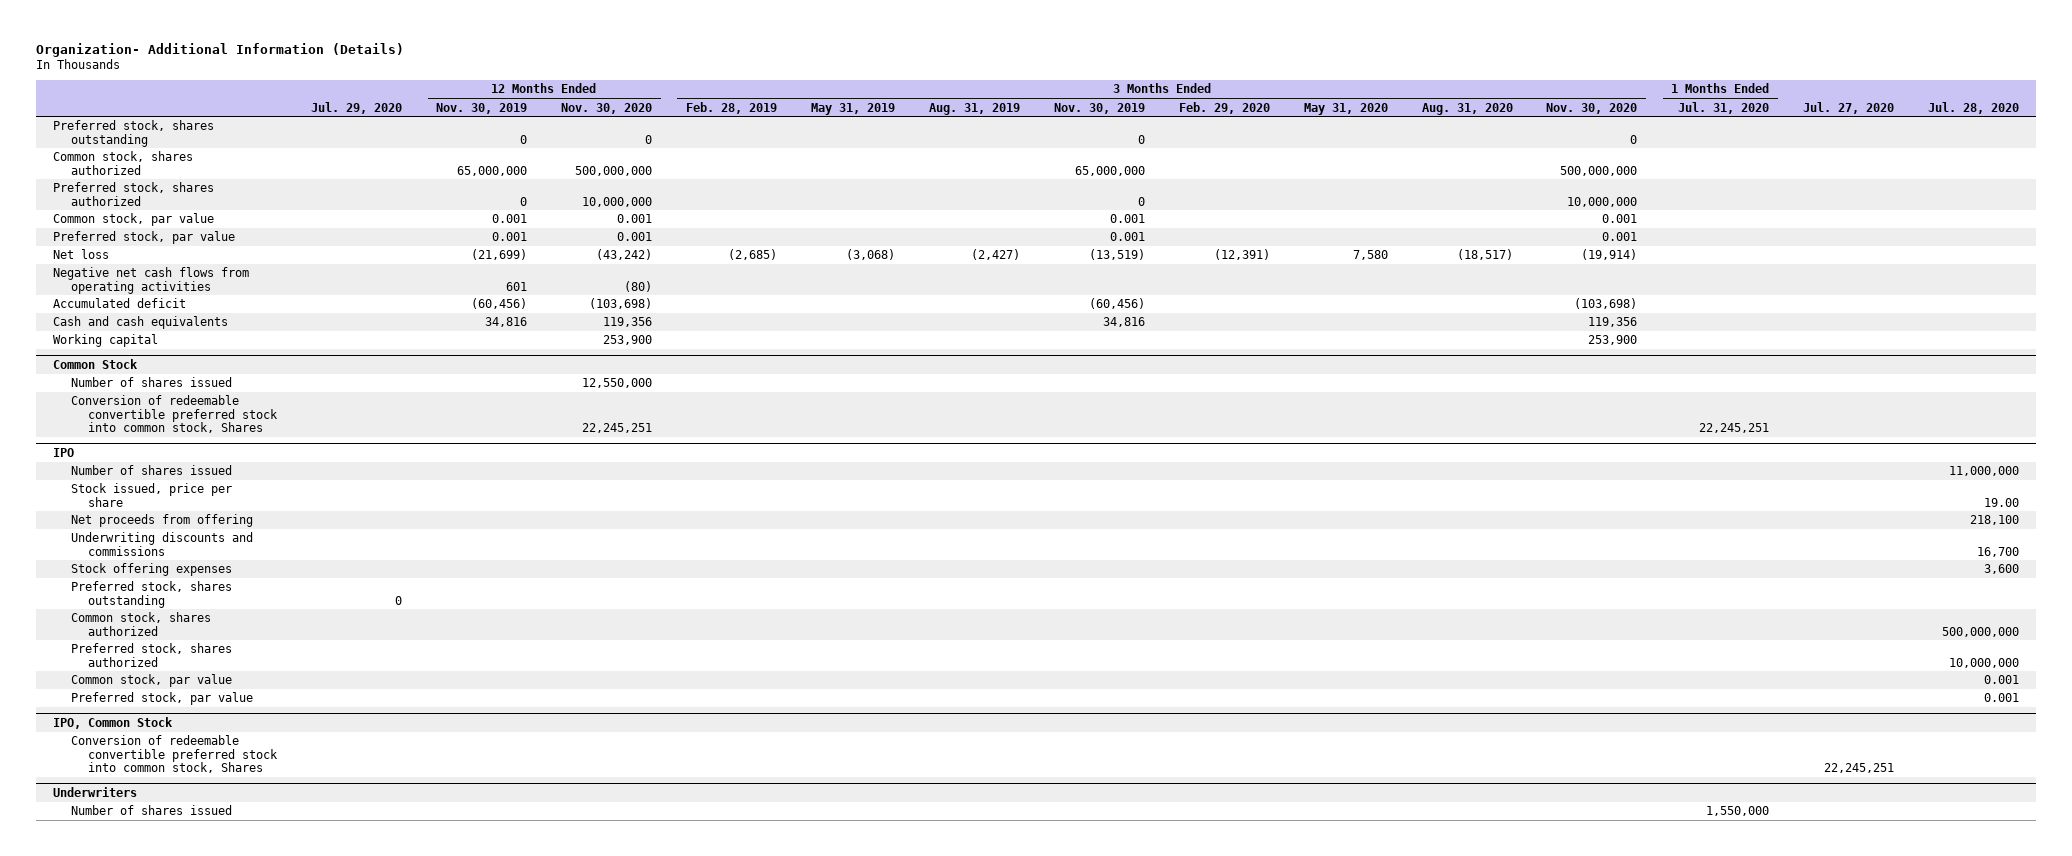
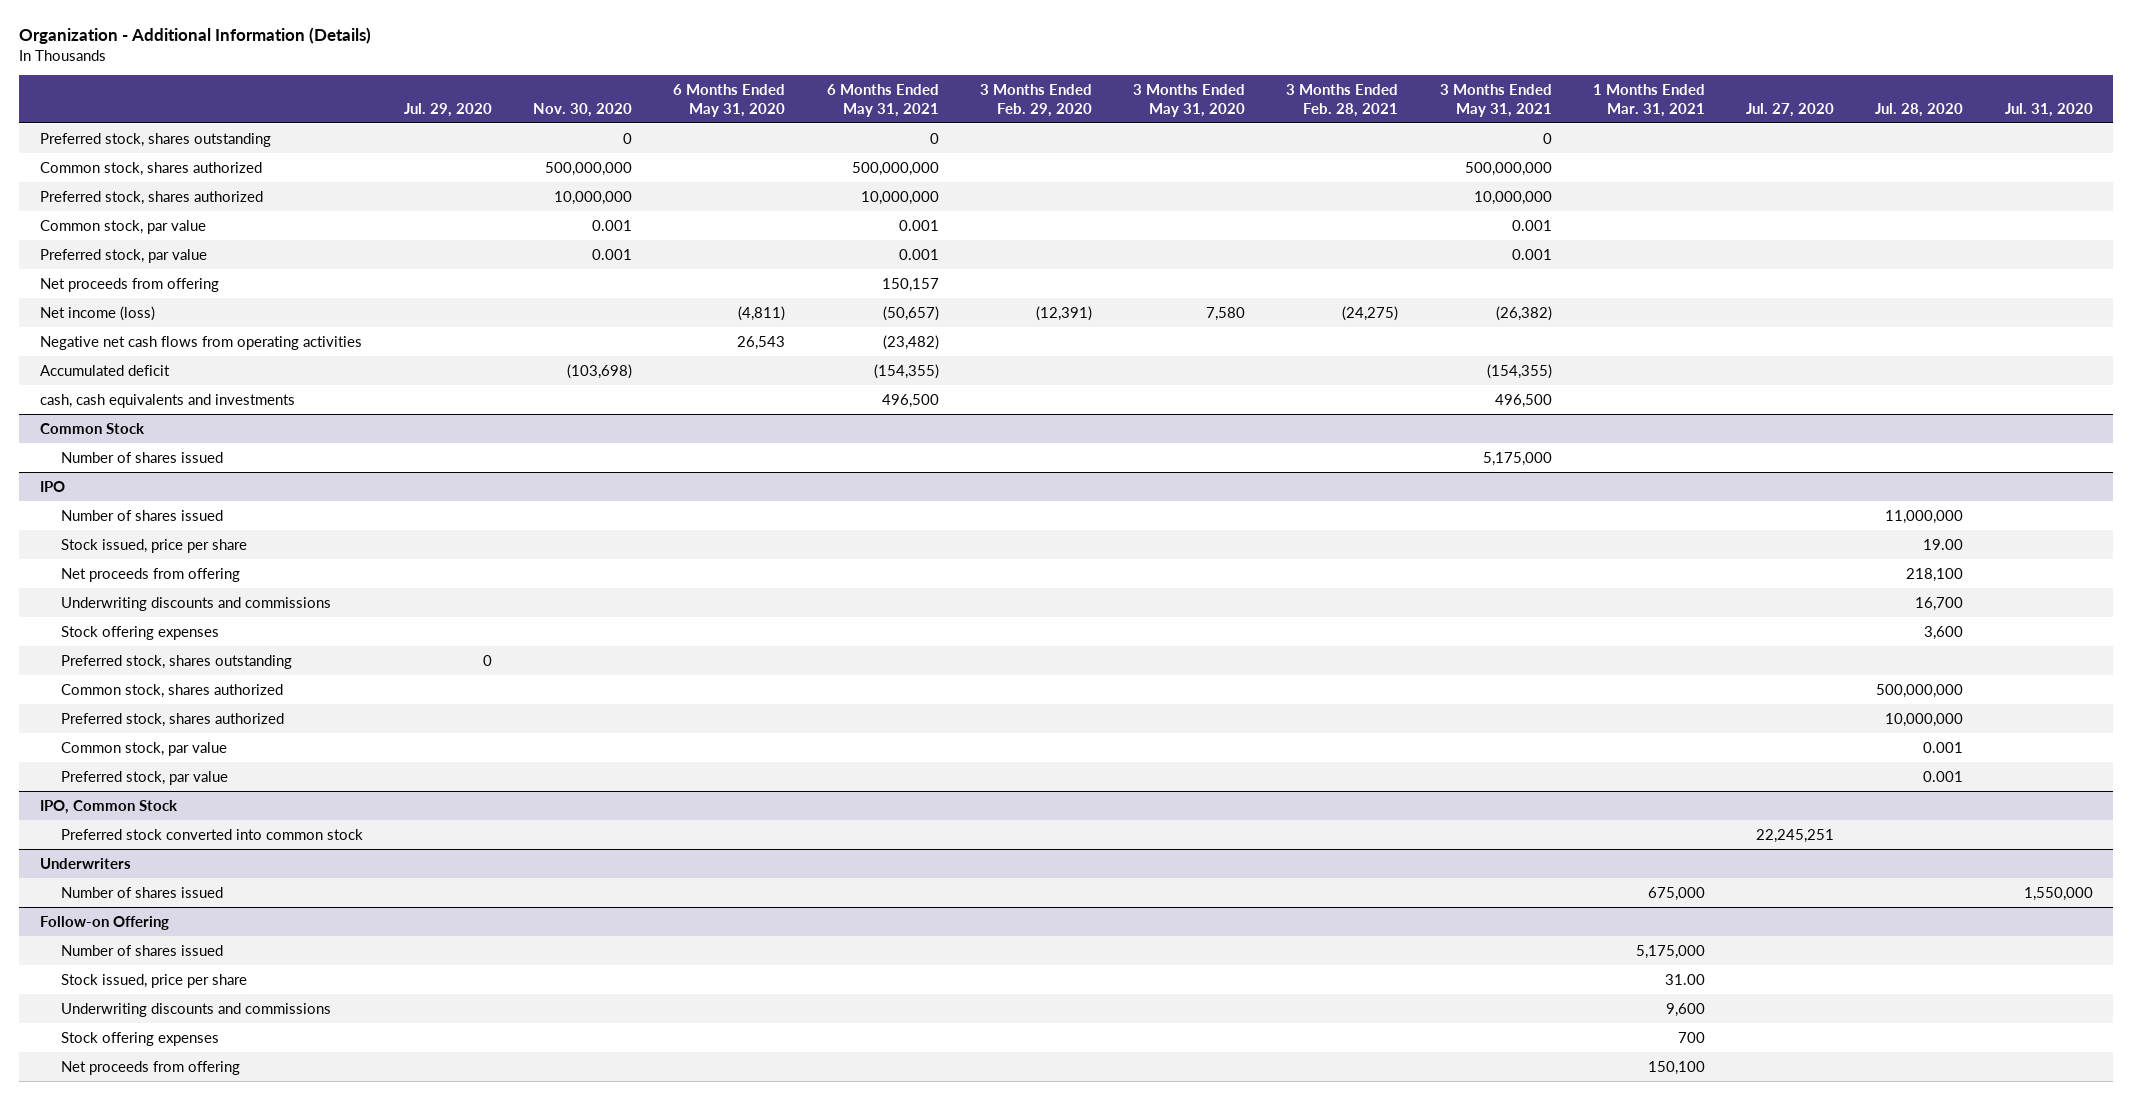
- Organization- Additional Information (Details)
+ Organization - Additional Information (Details)
- | Jul. 29, 2020 | 12 Months Ended Nov. 30, 2019 | 12 Months Ended Nov. 30, 2020 | 3 Months Ended Feb. 28, 2019 | 3 Months Ended May 31, 2019 | 3 Months Ended Aug. 31, 2019 | 3 Months Ended Nov. 30, 2019 | 3 Months Ended Feb. 29, 2020 | 3 Months Ended May 31, 2020 | 3 Months Ended Aug. 31, 2020 | 3 Months Ended Nov. 30, 2020 | 1 Months Ended Jul. 31, 2020 | Jul. 27, 2020 | Jul. 28, 2020
+ | Jul. 29, 2020 | Nov. 30, 2020 | 6 Months Ended May 31, 2020 | 6 Months Ended May 31, 2021 | 3 Months Ended Feb. 29, 2020 | 3 Months Ended May 31, 2020 | 3 Months Ended Feb. 28, 2021 | 3 Months Ended May 31, 2021 | 1 Months Ended Mar. 31, 2021 | Jul. 27, 2020 | Jul. 28, 2020 | Jul. 31, 2020
- Net loss | | (21,699) | (43,242) | (2,685) | (3,068) | (2,427) | (13,519) | (12,391) | 7,580 | (18,517) | (19,914) | | |
+ Net proceeds from offering | | | | 150,157 | | | | | | | |
+ Net income (loss) | | | (4,811) | (50,657) | (12,391) | 7,580 | (24,275) | (26,382) | | | |
- Cash and cash equivalents | | 34,816 | 119,356 | | | | 34,816 | | | | 119,356 | | |
- Working capital | | | 253,900 | | | | | | | | 253,900 | | |
+ cash, cash equivalents and investments | | | | 496,500 | | | | 496,500 | | | |
@ Common Stock
- Conversion of redeemable convertible preferred stock into common stock, Shares | | | 22,245,251 | | | | | | | | | 22,245,251 | |
@ IPO, Common Stock
- Conversion of redeemable convertible preferred stock into common stock, Shares | | | | | | | | | | | | | 22,245,251 |
+ Preferred stock converted into common stock | | | | | | | | | | 22,245,251 | |
+ Follow-on Offering
+ Number of shares issued | | | | | | | | | 5,175,000 | | |
+ Stock issued, price per share | | | | | | | | | 31.00 | | |
+ Underwriting discounts and commissions | | | | | | | | | 9,600 | | |
+ Stock offering expenses | | | | | | | | | 700 | | |
+ Net proceeds from offering | | | | | | | | | 150,100 | | |

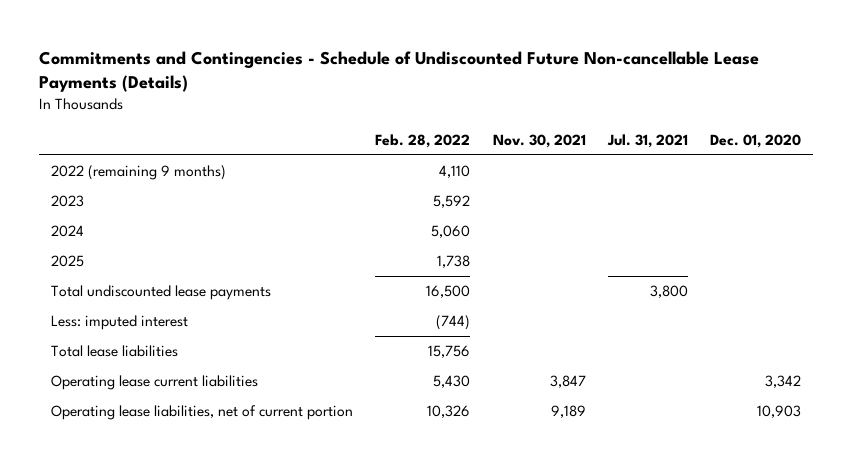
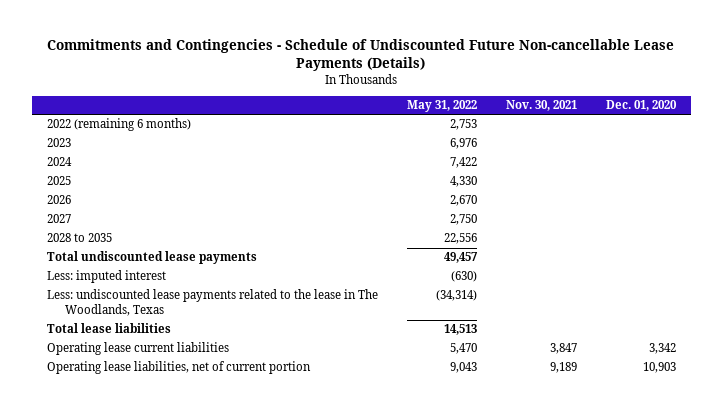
- | Feb. 28, 2022 | Nov. 30, 2021 | Jul. 31, 2021 | Dec. 01, 2020
+ | May 31, 2022 | Nov. 30, 2021 | Dec. 01, 2020
- 2022 (remaining 9 months) | 4,110 | | |
+ 2022 (remaining 6 months) | 2,753 | |
+ 2026 | 2,670 | |
+ 2027 | 2,750 | |
+ 2028 to 2035 | 22,556 | |
+ Less: undiscounted lease payments related to the lease in The Woodlands, Texas | (34,314) | |

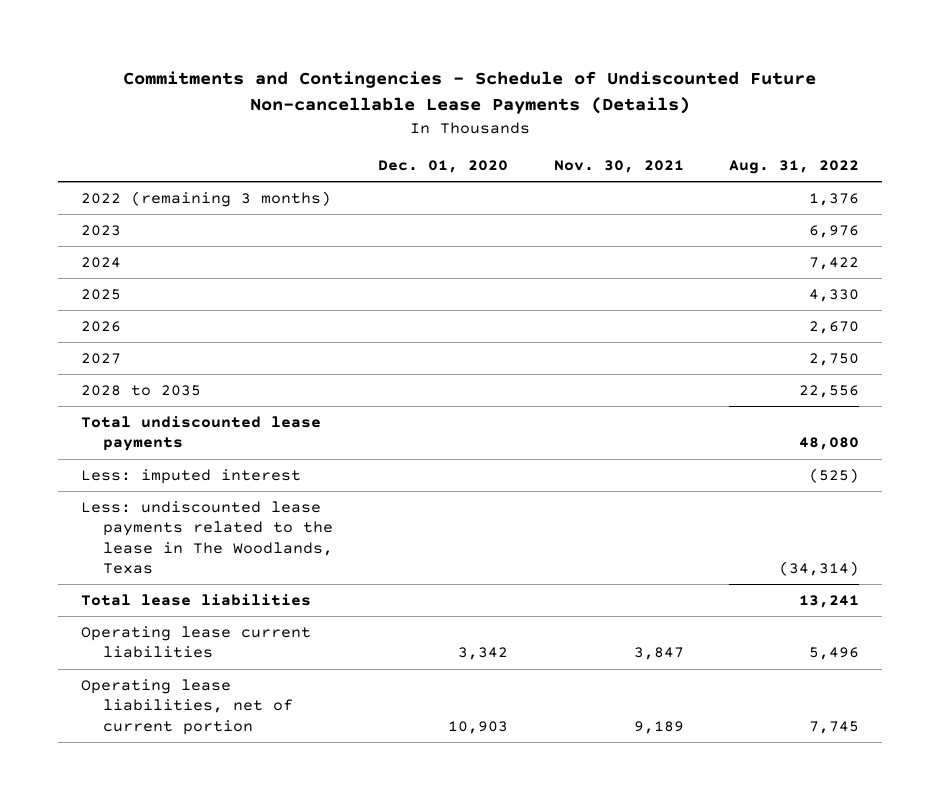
- | May 31, 2022 | Nov. 30, 2021 | Dec. 01, 2020
+ | Dec. 01, 2020 | Nov. 30, 2021 | Aug. 31, 2022
- 2022 (remaining 6 months) | 2,753 | |
+ 2022 (remaining 3 months) | | | 1,376

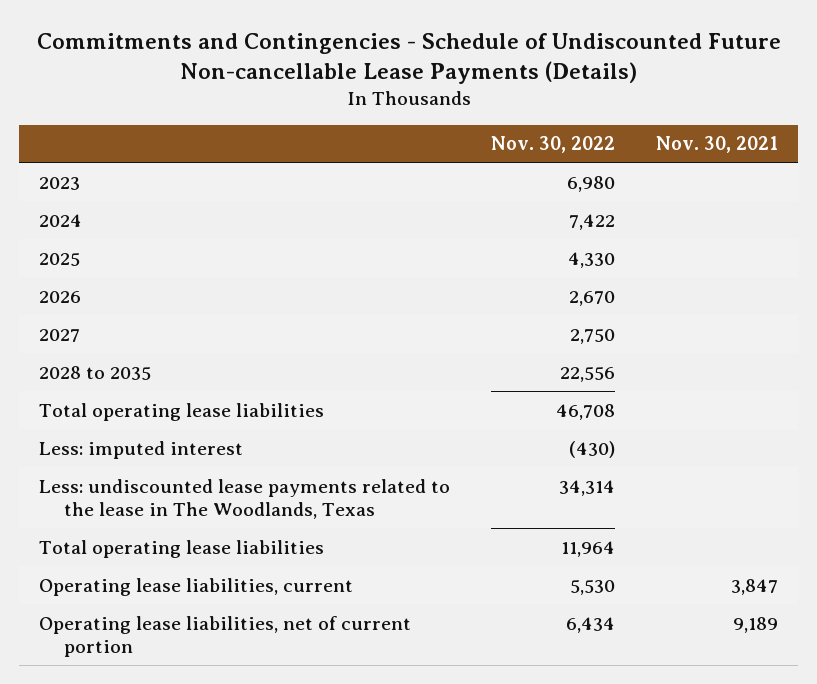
- | Dec. 01, 2020 | Nov. 30, 2021 | Aug. 31, 2022
+ | Nov. 30, 2022 | Nov. 30, 2021
- 2022 (remaining 3 months) | | | 1,376
- Total undiscounted lease payments | | | 48,080
+ Total operating lease liabilities | 46,708 |
- Total lease liabilities | | | 13,241
- Operating lease current liabilities | 3,342 | 3,847 | 5,496
+ Total operating lease liabilities | 11,964 |
+ Operating lease liabilities, current | 5,530 | 3,847

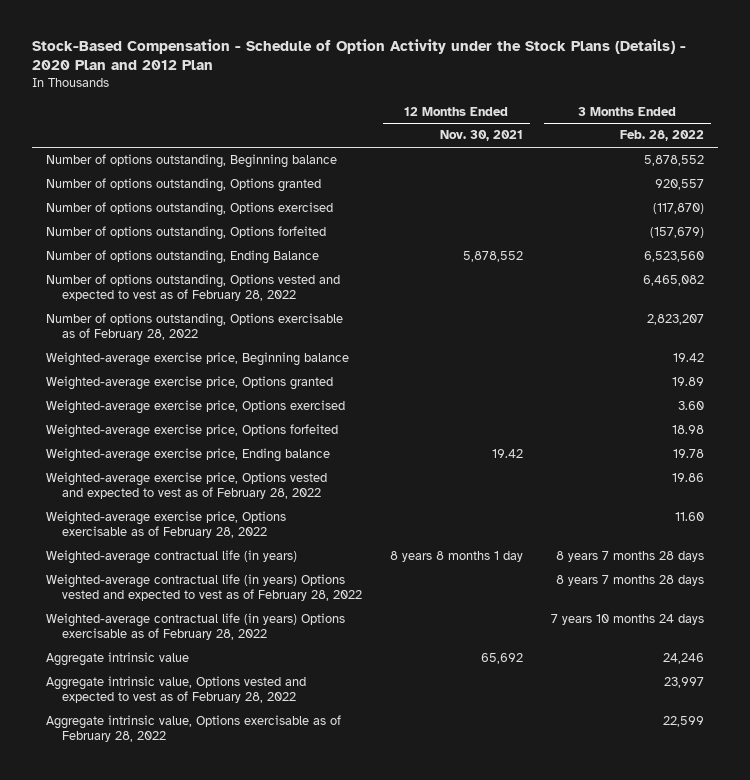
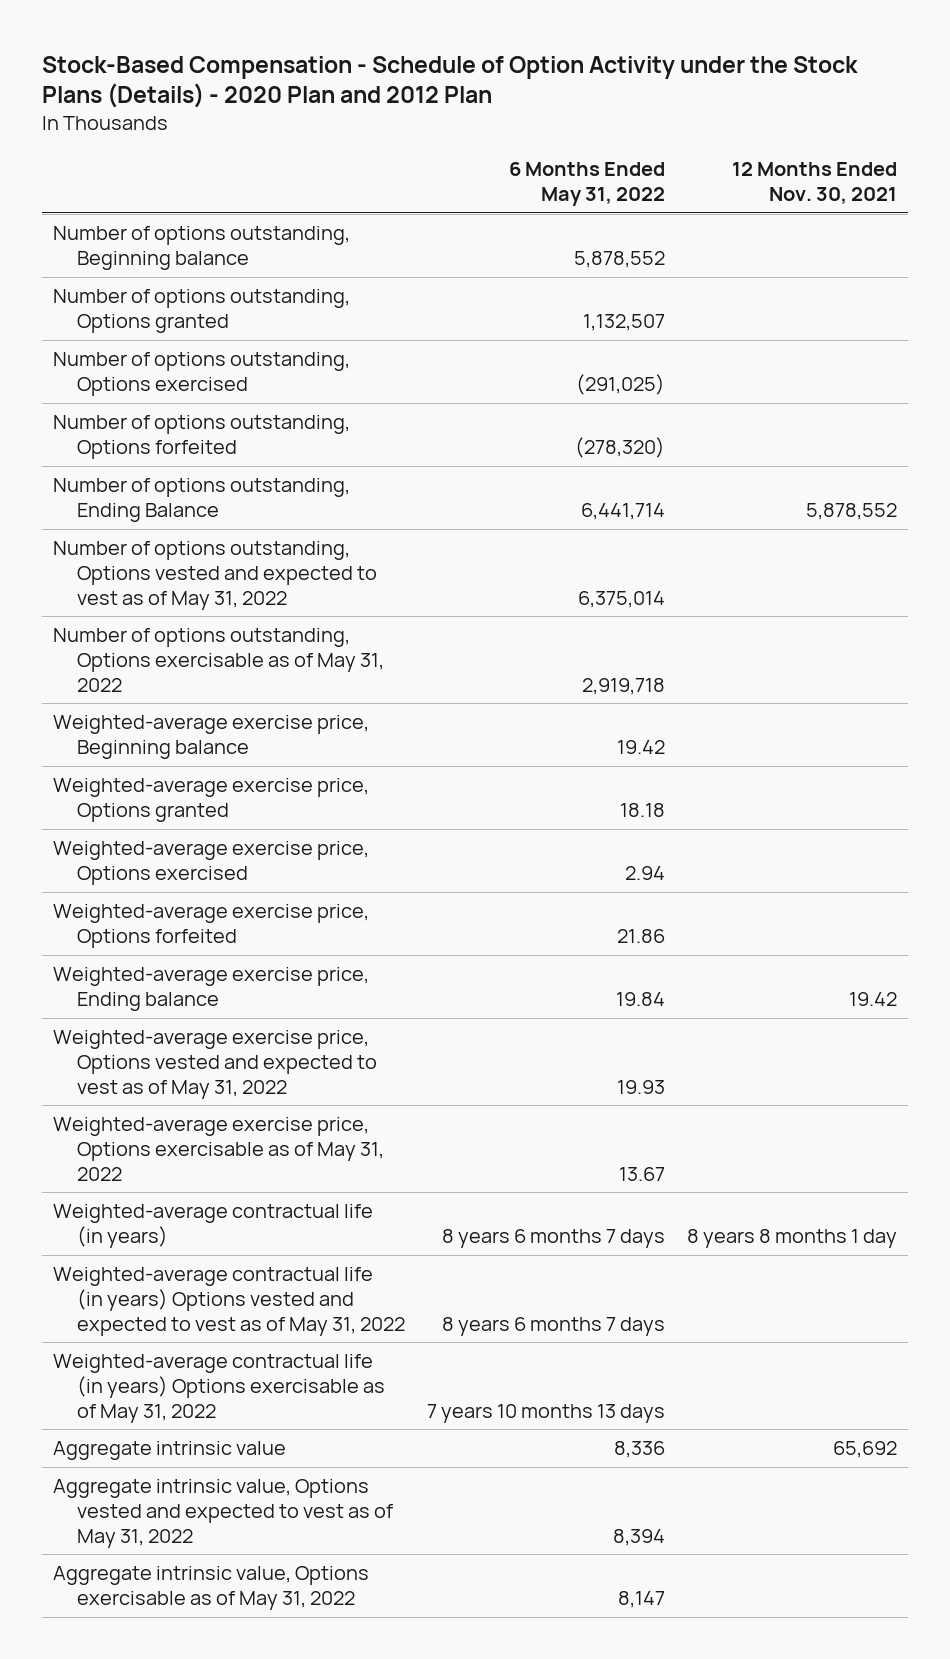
- | 12 Months Ended Nov. 30, 2021 | 3 Months Ended Feb. 28, 2022
+ | 6 Months Ended May 31, 2022 | 12 Months Ended Nov. 30, 2021
- Number of options outstanding, Options vested and expected to vest as of February 28, 2022 | | 6,465,082
- Number of options outstanding, Options exercisable as of February 28, 2022 | | 2,823,207
+ Number of options outstanding, Options vested and expected to vest as of May 31, 2022 | 6,375,014 |
+ Number of options outstanding, Options exercisable as of May 31, 2022 | 2,919,718 |
- Weighted-average exercise price, Options vested and expected to vest as of February 28, 2022 | | 19.86
- Weighted-average exercise price, Options exercisable as of February 28, 2022 | | 11.60
+ Weighted-average exercise price, Options vested and expected to vest as of May 31, 2022 | 19.93 |
+ Weighted-average exercise price, Options exercisable as of May 31, 2022 | 13.67 |
- Weighted-average contractual life (in years) Options vested and expected to vest as of February 28, 2022 | | 8 years 7 months 28 days
- Weighted-average contractual life (in years) Options exercisable as of February 28, 2022 | | 7 years 10 months 24 days
+ Weighted-average contractual life (in years) Options vested and expected to vest as of May 31, 2022 | 8 years 6 months 7 days |
+ Weighted-average contractual life (in years) Options exercisable as of May 31, 2022 | 7 years 10 months 13 days |
- Aggregate intrinsic value, Options vested and expected to vest as of February 28, 2022 | | 23,997
- Aggregate intrinsic value, Options exercisable as of February 28, 2022 | | 22,599
+ Aggregate intrinsic value, Options vested and expected to vest as of May 31, 2022 | 8,394 |
+ Aggregate intrinsic value, Options exercisable as of May 31, 2022 | 8,147 |

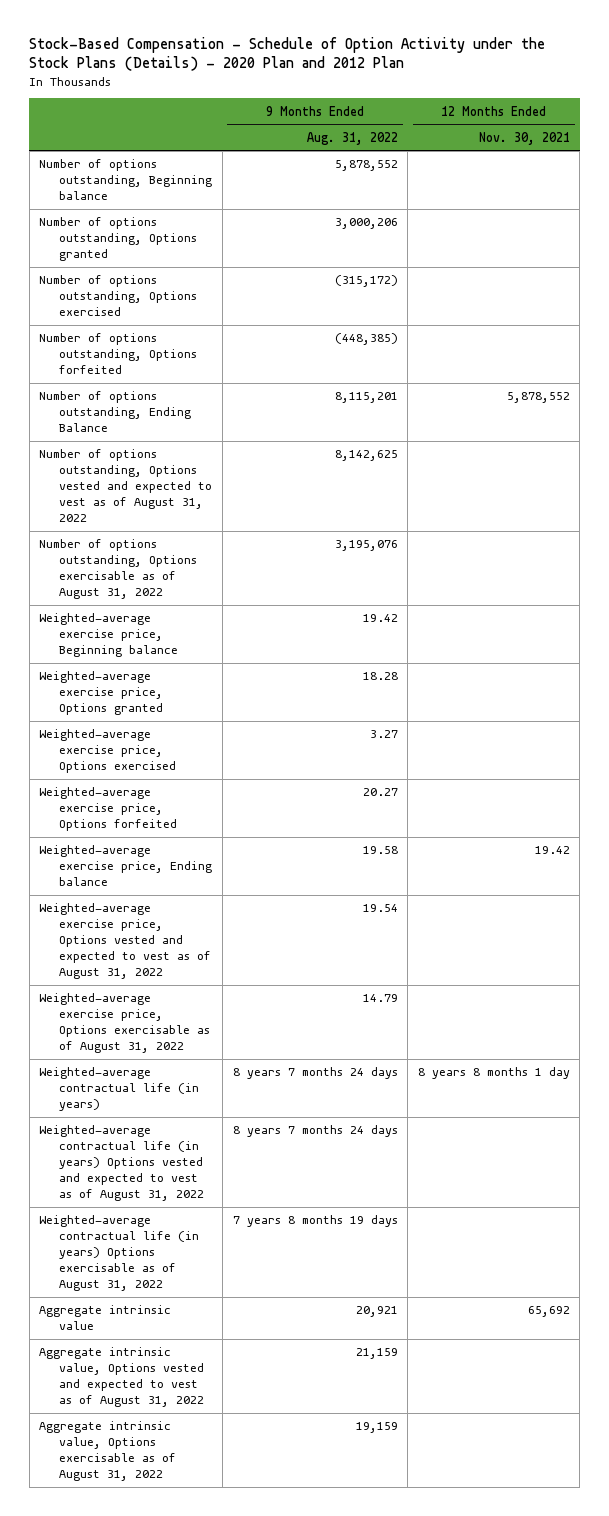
- | 6 Months Ended May 31, 2022 | 12 Months Ended Nov. 30, 2021
+ | 9 Months Ended Aug. 31, 2022 | 12 Months Ended Nov. 30, 2021
- Number of options outstanding, Options vested and expected to vest as of May 31, 2022 | 6,375,014 |
- Number of options outstanding, Options exercisable as of May 31, 2022 | 2,919,718 |
+ Number of options outstanding, Options vested and expected to vest as of August 31, 2022 | 8,142,625 |
+ Number of options outstanding, Options exercisable as of August 31, 2022 | 3,195,076 |
- Weighted-average exercise price, Options vested and expected to vest as of May 31, 2022 | 19.93 |
- Weighted-average exercise price, Options exercisable as of May 31, 2022 | 13.67 |
+ Weighted-average exercise price, Options vested and expected to vest as of August 31, 2022 | 19.54 |
+ Weighted-average exercise price, Options exercisable as of August 31, 2022 | 14.79 |
- Weighted-average contractual life (in years) Options vested and expected to vest as of May 31, 2022 | 8 years 6 months 7 days |
- Weighted-average contractual life (in years) Options exercisable as of May 31, 2022 | 7 years 10 months 13 days |
+ Weighted-average contractual life (in years) Options vested and expected to vest as of August 31, 2022 | 8 years 7 months 24 days |
+ Weighted-average contractual life (in years) Options exercisable as of August 31, 2022 | 7 years 8 months 19 days |
- Aggregate intrinsic value, Options vested and expected to vest as of May 31, 2022 | 8,394 |
- Aggregate intrinsic value, Options exercisable as of May 31, 2022 | 8,147 |
+ Aggregate intrinsic value, Options vested and expected to vest as of August 31, 2022 | 21,159 |
+ Aggregate intrinsic value, Options exercisable as of August 31, 2022 | 19,159 |

